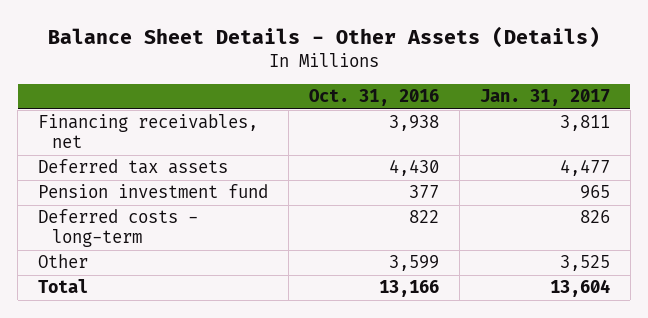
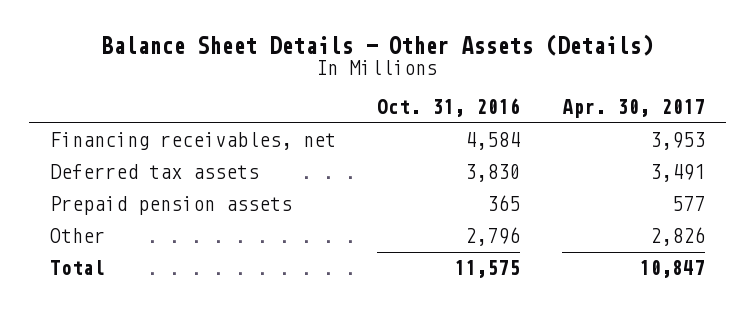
- | Oct. 31, 2016 | Jan. 31, 2017
+ | Oct. 31, 2016 | Apr. 30, 2017
- Financing receivables, net | 3,938 | 3,811
- Deferred tax assets | 4,430 | 4,477
- Pension investment fund | 377 | 965
- Deferred costs - long-term | 822 | 826
- Other | 3,599 | 3,525
- Total | 13,166 | 13,604
+ Financing receivables, net | 4,584 | 3,953
+ Deferred tax assets | 3,830 | 3,491
+ Prepaid pension assets | 365 | 577
+ Other | 2,796 | 2,826
+ Total | 11,575 | 10,847

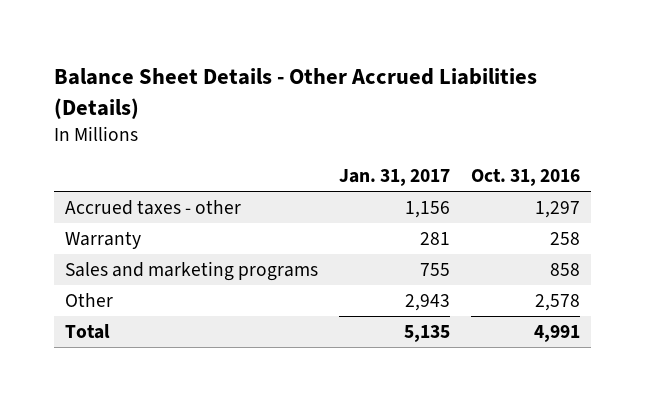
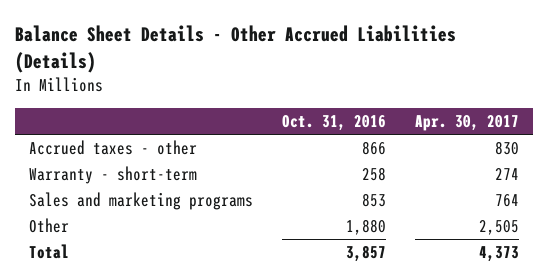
- | Jan. 31, 2017 | Oct. 31, 2016
+ | Oct. 31, 2016 | Apr. 30, 2017
- Accrued taxes - other | 1,156 | 1,297
- Warranty | 281 | 258
- Sales and marketing programs | 755 | 858
- Other | 2,943 | 2,578
- Total | 5,135 | 4,991
+ Accrued taxes - other | 866 | 830
+ Warranty - short-term | 258 | 274
+ Sales and marketing programs | 853 | 764
+ Other | 1,880 | 2,505
+ Total | 3,857 | 4,373

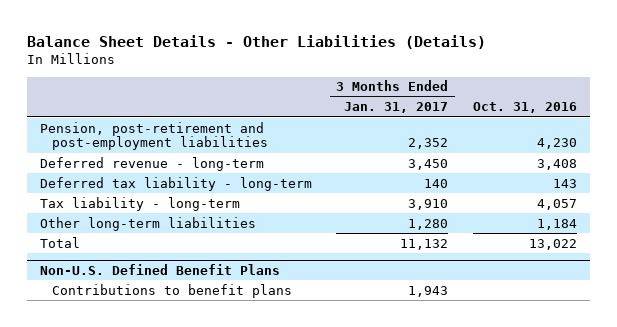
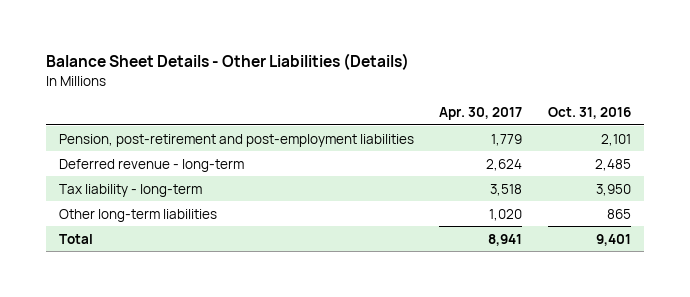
- | 3 Months Ended Jan. 31, 2017 | Oct. 31, 2016
+ | Apr. 30, 2017 | Oct. 31, 2016
- Pension, post-retirement and post-employment liabilities | 2,352 | 4,230
- Deferred revenue - long-term | 3,450 | 3,408
- Deferred tax liability - long-term | 140 | 143
- Tax liability - long-term | 3,910 | 4,057
- Other long-term liabilities | 1,280 | 1,184
- Total | 11,132 | 13,022
- Non-U.S. Defined Benefit Plans
- Contributions to benefit plans | 1,943 |
+ Pension, post-retirement and post-employment liabilities | 1,779 | 2,101
+ Deferred revenue - long-term | 2,624 | 2,485
+ Tax liability - long-term | 3,518 | 3,950
+ Other long-term liabilities | 1,020 | 865
+ Total | 8,941 | 9,401

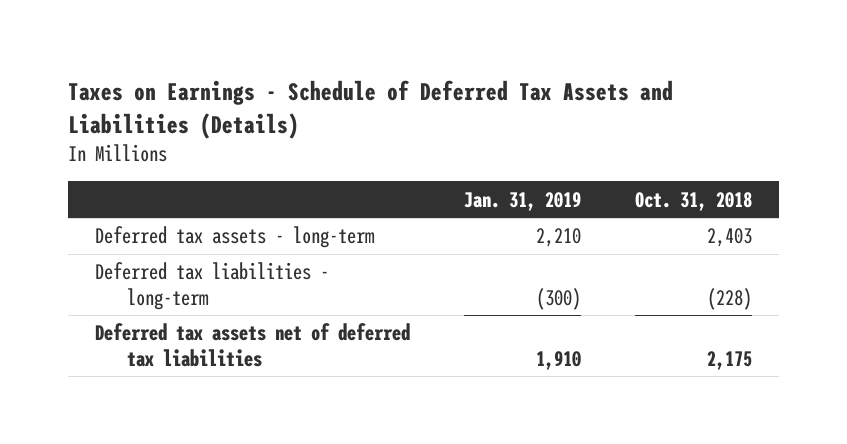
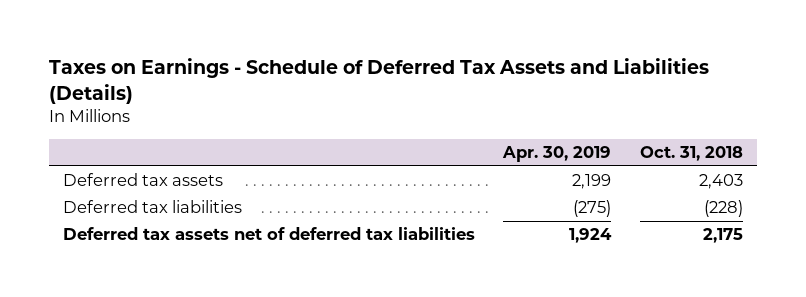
- | Jan. 31, 2019 | Oct. 31, 2018
+ | Apr. 30, 2019 | Oct. 31, 2018
- Deferred tax assets - long-term | 2,210 | 2,403
- Deferred tax liabilities - long-term | (300) | (228)
+ Deferred tax assets | 2,199 | 2,403
+ Deferred tax liabilities | (275) | (228)

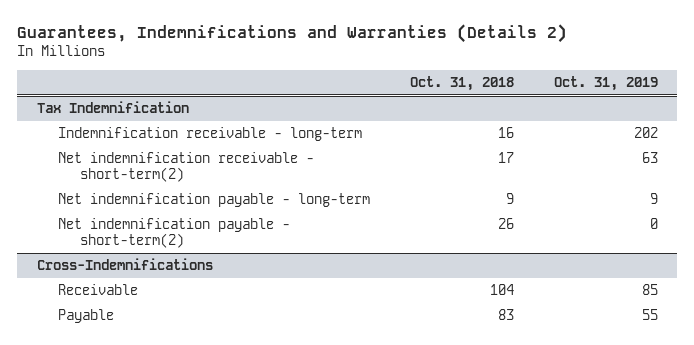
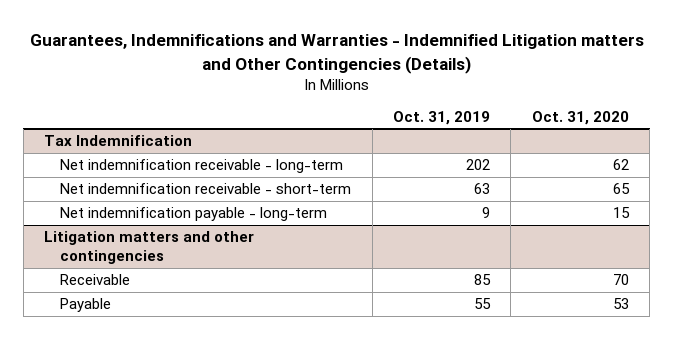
- Guarantees, Indemnifications and Warranties (Details 2)
+ Guarantees, Indemnifications and Warranties - Indemnified Litigation matters and Other Contingencies (Details)
- | Oct. 31, 2018 | Oct. 31, 2019
+ | Oct. 31, 2019 | Oct. 31, 2020
@ Tax Indemnification
- Indemnification receivable - long-term | 16 | 202
- Net indemnification receivable - short-term(2) | 17 | 63
+ Net indemnification receivable - long-term | 202 | 62
+ Net indemnification receivable - short-term | 63 | 65
- Net indemnification payable - short-term(2) | 26 | 0
- Cross-Indemnifications
+ Litigation matters and other contingencies

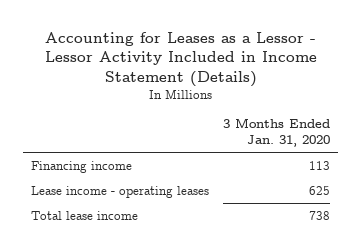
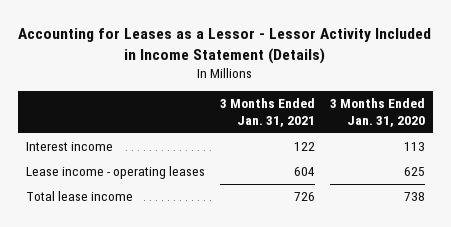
- | 3 Months Ended Jan. 31, 2020
+ | 3 Months Ended Jan. 31, 2021 | 3 Months Ended Jan. 31, 2020
- Financing income | 113
+ Interest income | 122 | 113

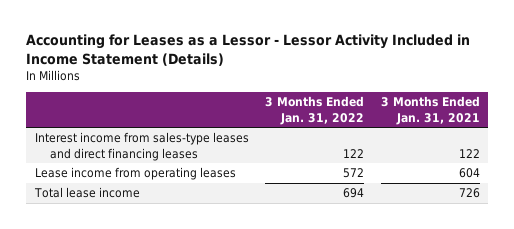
- | 3 Months Ended Jan. 31, 2021 | 3 Months Ended Jan. 31, 2020
+ | 3 Months Ended Jan. 31, 2022 | 3 Months Ended Jan. 31, 2021
- Interest income | 122 | 113
- Lease income - operating leases | 604 | 625
+ Interest income from sales-type leases and direct financing leases | 122 | 122
+ Lease income from operating leases | 572 | 604

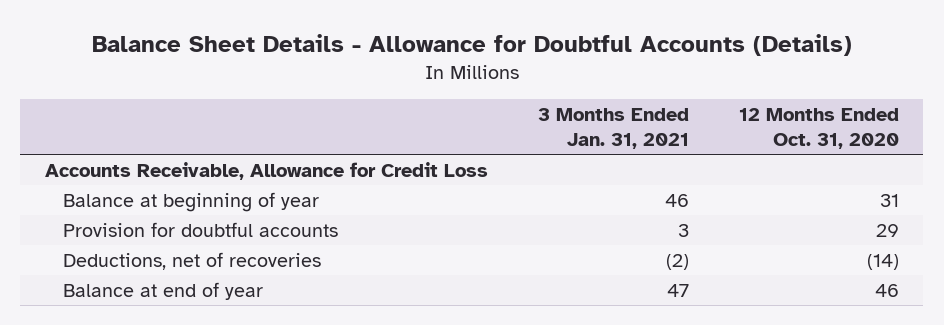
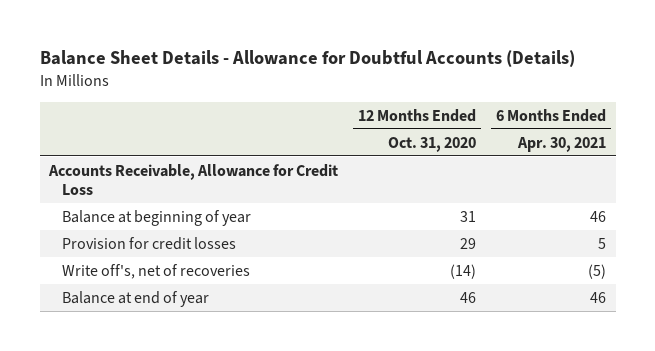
- | 3 Months Ended Jan. 31, 2021 | 12 Months Ended Oct. 31, 2020
+ | 12 Months Ended Oct. 31, 2020 | 6 Months Ended Apr. 30, 2021
- Provision for doubtful accounts | 3 | 29
- Deductions, net of recoveries | (2) | (14)
+ Provision for credit losses | 29 | 5
+ Write off's, net of recoveries | (14) | (5)

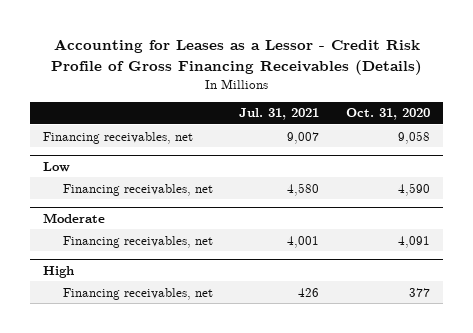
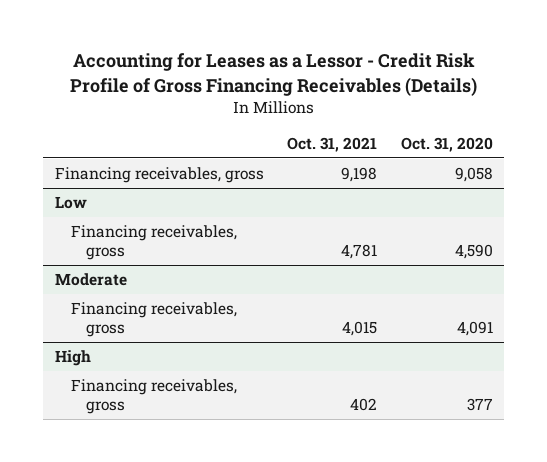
- | Jul. 31, 2021 | Oct. 31, 2020
+ | Oct. 31, 2021 | Oct. 31, 2020
- Financing receivables, net | 9,007 | 9,058
+ Financing receivables, gross | 9,198 | 9,058
@ Low
- Financing receivables, net | 4,580 | 4,590
+ Financing receivables, gross | 4,781 | 4,590
@ Moderate
- Financing receivables, net | 4,001 | 4,091
+ Financing receivables, gross | 4,015 | 4,091
@ High
- Financing receivables, net | 426 | 377
+ Financing receivables, gross | 402 | 377

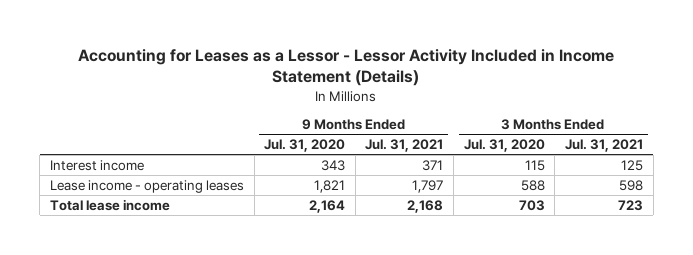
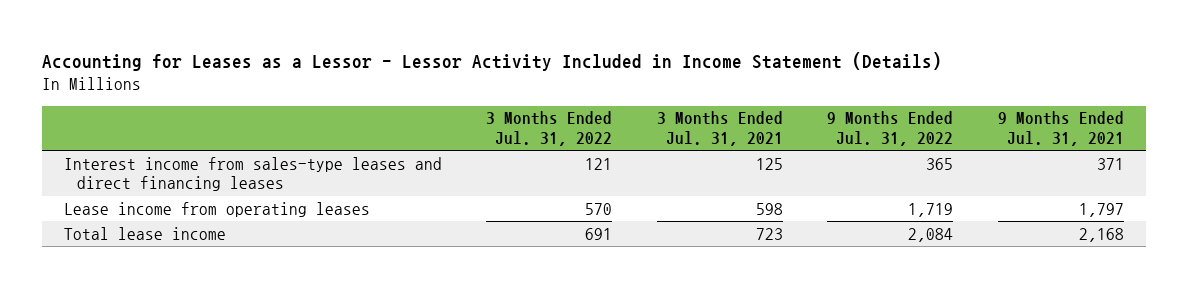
- | 9 Months Ended Jul. 31, 2020 | 9 Months Ended Jul. 31, 2021 | 3 Months Ended Jul. 31, 2020 | 3 Months Ended Jul. 31, 2021
+ | 3 Months Ended Jul. 31, 2022 | 3 Months Ended Jul. 31, 2021 | 9 Months Ended Jul. 31, 2022 | 9 Months Ended Jul. 31, 2021
- Interest income | 343 | 371 | 115 | 125
- Lease income - operating leases | 1,821 | 1,797 | 588 | 598
+ Interest income from sales-type leases and direct financing leases | 121 | 125 | 365 | 371
+ Lease income from operating leases | 570 | 598 | 1,719 | 1,797

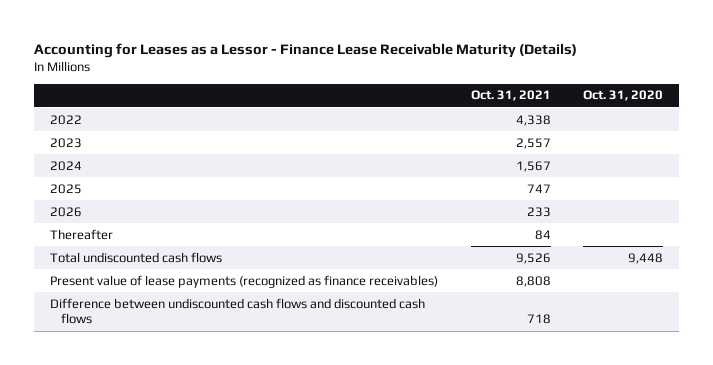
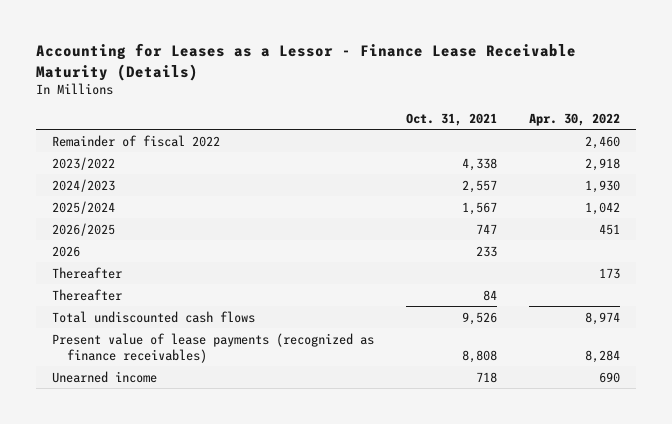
- | Oct. 31, 2021 | Oct. 31, 2020
+ | Oct. 31, 2021 | Apr. 30, 2022
- 2022 | 4,338 |
- 2023 | 2,557 |
- 2024 | 1,567 |
- 2025 | 747 |
+ Remainder of fiscal 2022 | | 2,460
+ 2023/2022 | 4,338 | 2,918
+ 2024/2023 | 2,557 | 1,930
+ 2025/2024 | 1,567 | 1,042
+ 2026/2025 | 747 | 451
+ Thereafter | | 173
- Difference between undiscounted cash flows and discounted cash flows | 718 |
+ Unearned income | 718 | 690

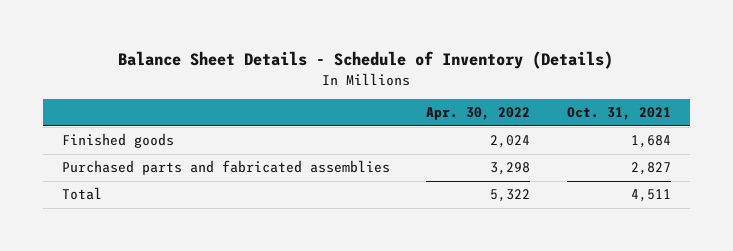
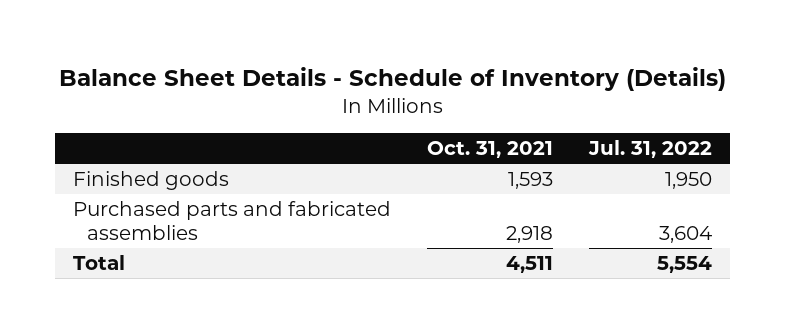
- | Apr. 30, 2022 | Oct. 31, 2021
+ | Oct. 31, 2021 | Jul. 31, 2022
- Finished goods | 2,024 | 1,684
- Purchased parts and fabricated assemblies | 3,298 | 2,827
+ Finished goods | 1,593 | 1,950
+ Purchased parts and fabricated assemblies | 2,918 | 3,604

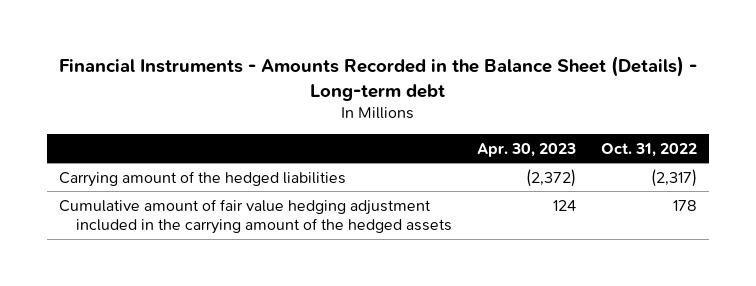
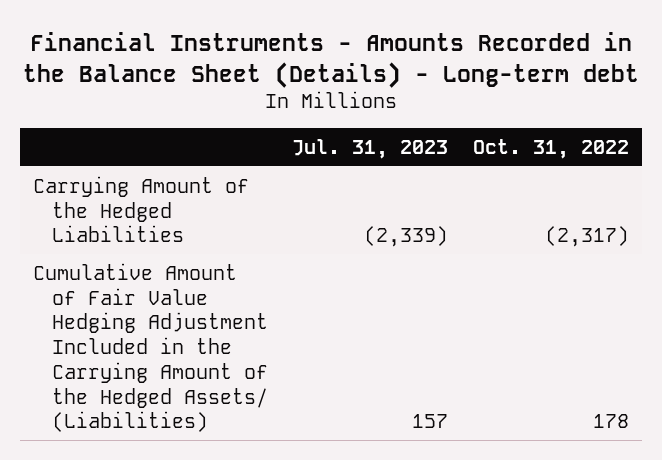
- | Apr. 30, 2023 | Oct. 31, 2022
+ | Jul. 31, 2023 | Oct. 31, 2022
- Carrying amount of the hedged liabilities | (2,372) | (2,317)
- Cumulative amount of fair value hedging adjustment included in the carrying amount of the hedged assets | 124 | 178
+ Carrying Amount of the Hedged Liabilities | (2,339) | (2,317)
+ Cumulative Amount of Fair Value Hedging Adjustment Included in the Carrying Amount of the Hedged Assets/ (Liabilities) | 157 | 178

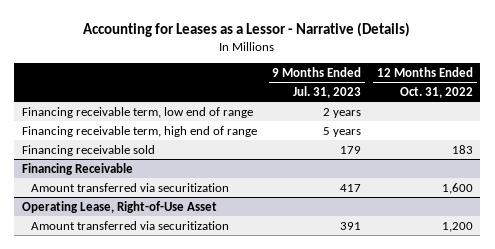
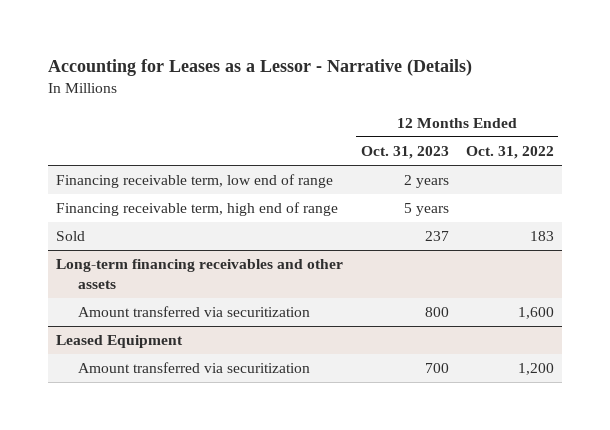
- | 9 Months Ended Jul. 31, 2023 | 12 Months Ended Oct. 31, 2022
+ | 12 Months Ended Oct. 31, 2023 | 12 Months Ended Oct. 31, 2022
- Financing receivable sold | 179 | 183
- Financing Receivable
+ Sold | 237 | 183
+ Long-term financing receivables and other assets
- Operating Lease, Right-of-Use Asset
+ Leased Equipment

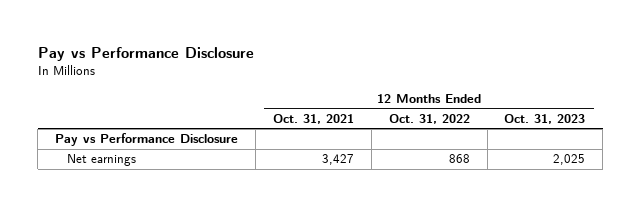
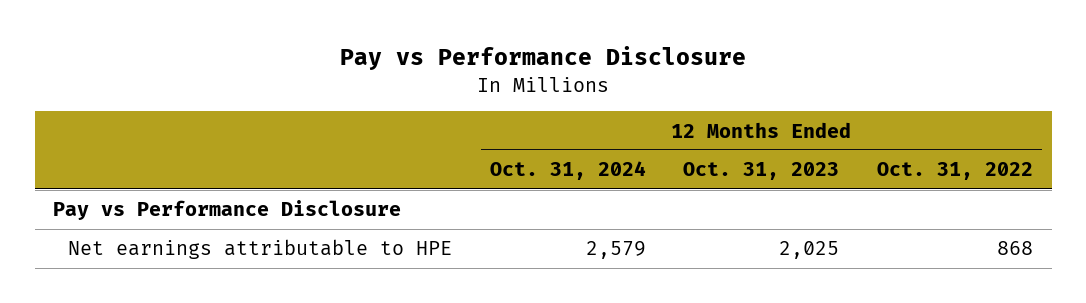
- | 12 Months Ended Oct. 31, 2021 | 12 Months Ended Oct. 31, 2022 | 12 Months Ended Oct. 31, 2023
+ | 12 Months Ended Oct. 31, 2024 | 12 Months Ended Oct. 31, 2023 | 12 Months Ended Oct. 31, 2022
- Net earnings | 3,427 | 868 | 2,025
+ Net earnings attributable to HPE | 2,579 | 2,025 | 868

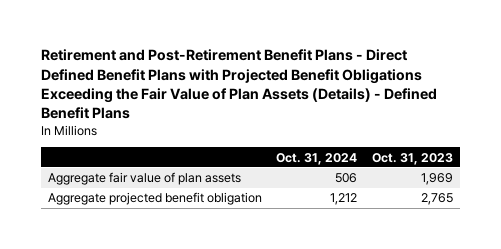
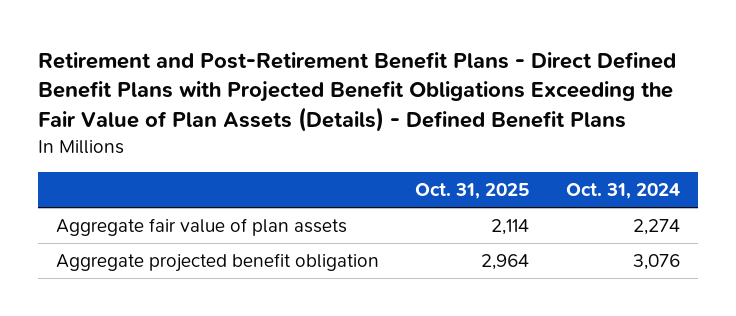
- | Oct. 31, 2024 | Oct. 31, 2023
+ | Oct. 31, 2025 | Oct. 31, 2024
- Aggregate fair value of plan assets | 506 | 1,969
- Aggregate projected benefit obligation | 1,212 | 2,765
+ Aggregate fair value of plan assets | 2,114 | 2,274
+ Aggregate projected benefit obligation | 2,964 | 3,076

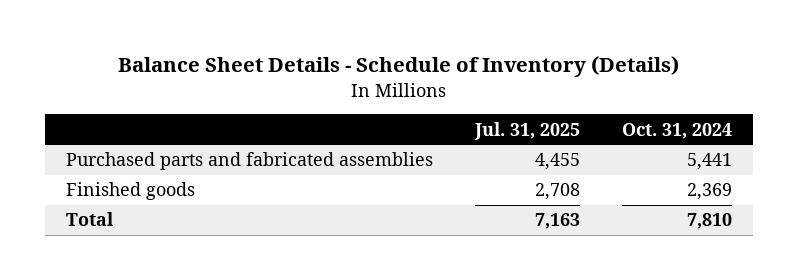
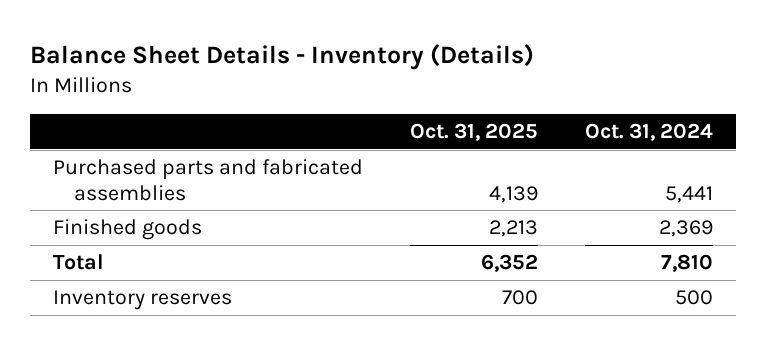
- Balance Sheet Details - Schedule of Inventory (Details)
+ Balance Sheet Details - Inventory (Details)
- | Jul. 31, 2025 | Oct. 31, 2024
+ | Oct. 31, 2025 | Oct. 31, 2024
+ Inventory reserves | 700 | 500

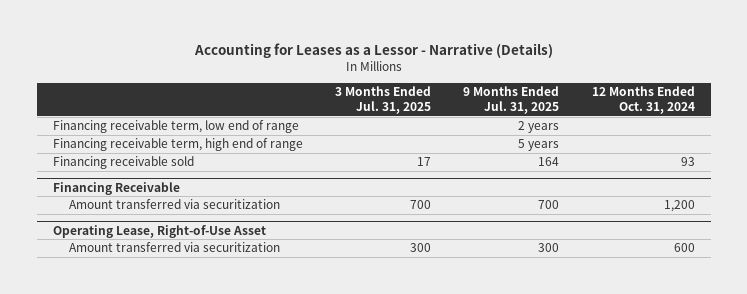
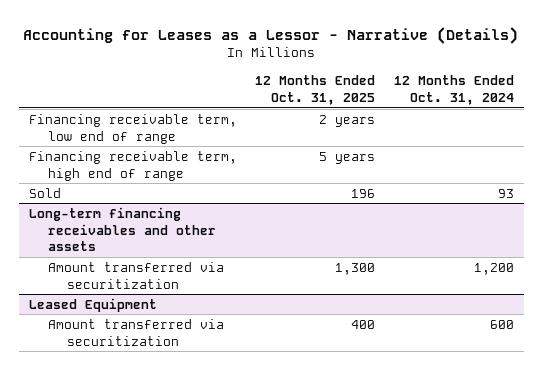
- | 3 Months Ended Jul. 31, 2025 | 9 Months Ended Jul. 31, 2025 | 12 Months Ended Oct. 31, 2024
+ | 12 Months Ended Oct. 31, 2025 | 12 Months Ended Oct. 31, 2024
- Financing receivable sold | 17 | 164 | 93
- Financing Receivable
+ Sold | 196 | 93
+ Long-term financing receivables and other assets
- Operating Lease, Right-of-Use Asset
+ Leased Equipment

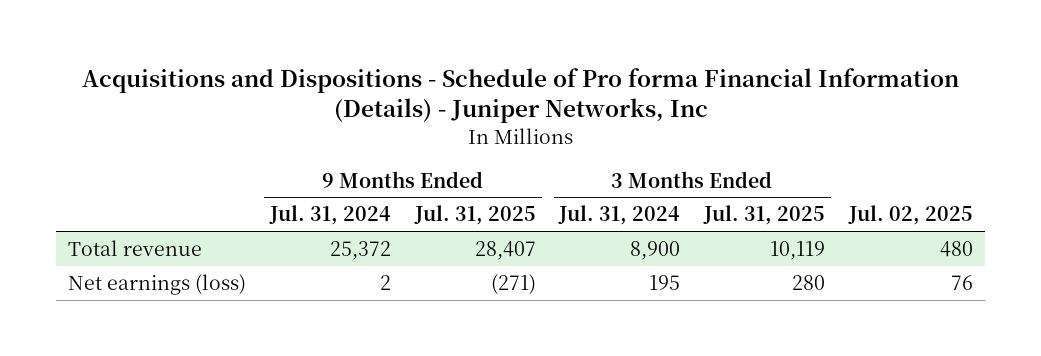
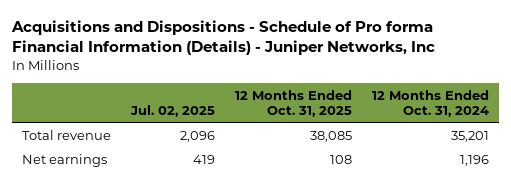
- | 9 Months Ended Jul. 31, 2024 | 9 Months Ended Jul. 31, 2025 | 3 Months Ended Jul. 31, 2024 | 3 Months Ended Jul. 31, 2025 | Jul. 02, 2025
+ | Jul. 02, 2025 | 12 Months Ended Oct. 31, 2025 | 12 Months Ended Oct. 31, 2024
- Total revenue | 25,372 | 28,407 | 8,900 | 10,119 | 480
- Net earnings (loss) | 2 | (271) | 195 | 280 | 76
+ Total revenue | 2,096 | 38,085 | 35,201
+ Net earnings | 419 | 108 | 1,196

